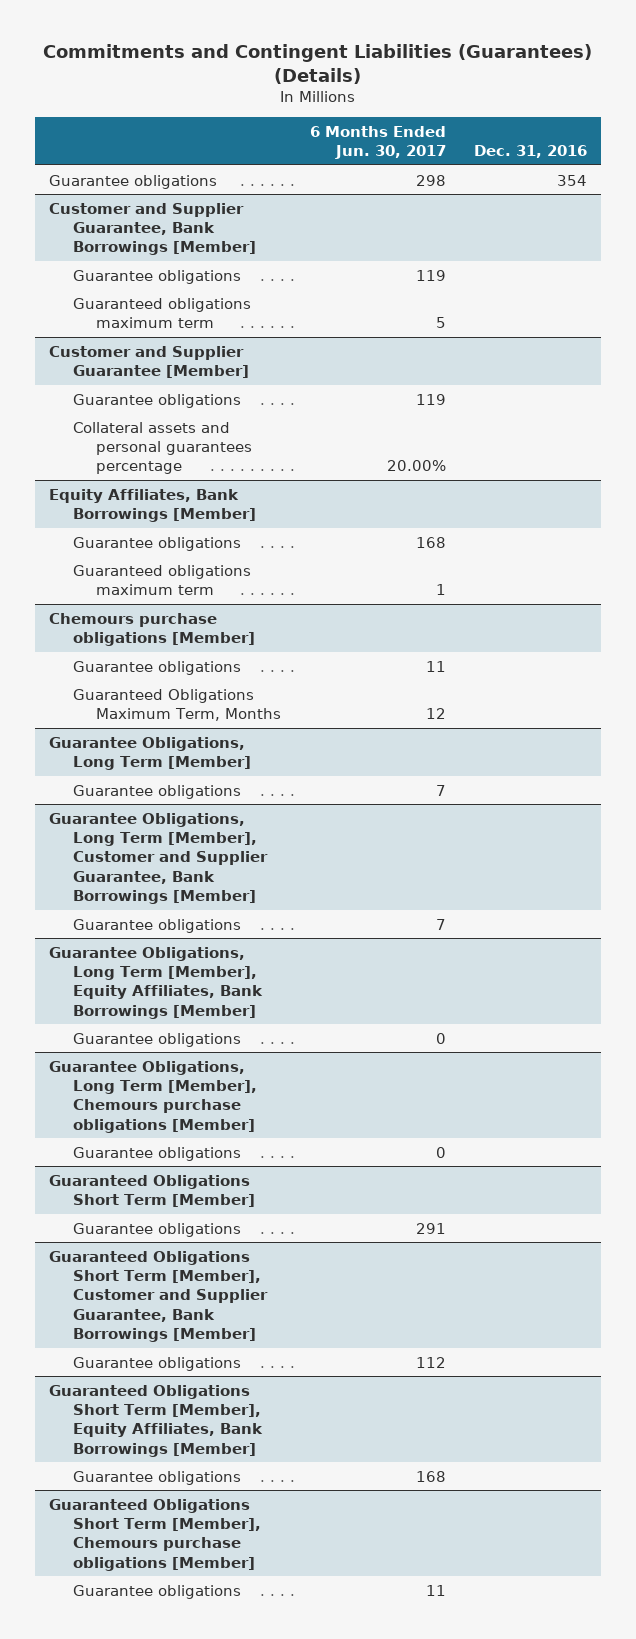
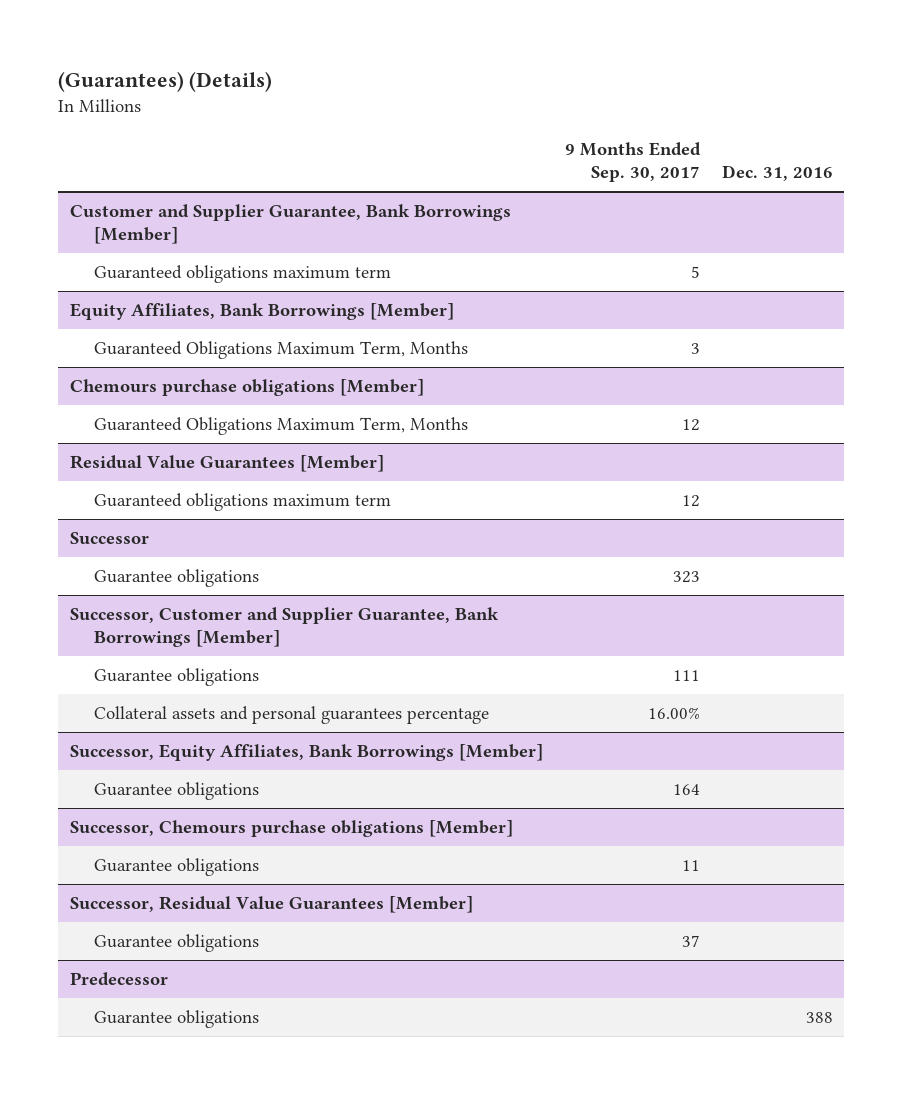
- Commitments and Contingent Liabilities (Guarantees) (Details)
+ (Guarantees) (Details)
- | 6 Months Ended Jun. 30, 2017 | Dec. 31, 2016
+ | 9 Months Ended Sep. 30, 2017 | Dec. 31, 2016
- Guarantee obligations | 298 | 354
@ Customer and Supplier Guarantee, Bank Borrowings [Member]
- Guarantee obligations | 119 |
- Customer and Supplier Guarantee [Member]
- Guarantee obligations | 119 |
- Collateral assets and personal guarantees percentage | 20.00% |
@ Equity Affiliates, Bank Borrowings [Member]
- Guarantee obligations | 168 |
- Guaranteed obligations maximum term | 1 |
+ Guaranteed Obligations Maximum Term, Months | 3 |
@ Chemours purchase obligations [Member]
- Guarantee obligations | 11 |
- Guarantee Obligations, Long Term [Member]
- Guarantee obligations | 7 |
- Guarantee Obligations, Long Term [Member], Customer and Supplier Guarantee, Bank Borrowings [Member]
+ Residual Value Guarantees [Member]
+ Guaranteed obligations maximum term | 12 |
+ Successor
+ Guarantee obligations | 323 |
+ Successor, Customer and Supplier Guarantee, Bank Borrowings [Member]
- Guarantee Obligations, Long Term [Member], Equity Affiliates, Bank Borrowings [Member]
- Guarantee obligations | 0 |
- Guarantee Obligations, Long Term [Member], Chemours purchase obligations [Member]
- Guarantee obligations | 0 |
- Guaranteed Obligations Short Term [Member]
- Guarantee obligations | 291 |
- Guaranteed Obligations Short Term [Member], Customer and Supplier Guarantee, Bank Borrowings [Member]
- Guarantee obligations | 112 |
- Guaranteed Obligations Short Term [Member], Equity Affiliates, Bank Borrowings [Member]
- Guarantee obligations | 168 |
- Guaranteed Obligations Short Term [Member], Chemours purchase obligations [Member]
- Guarantee obligations | 11 |
+ Collateral assets and personal guarantees percentage | 16.00% |
+ Successor, Equity Affiliates, Bank Borrowings [Member]
+ Guarantee obligations | 164 |
+ Successor, Chemours purchase obligations [Member]
+ Guarantee obligations | 11 |
+ Successor, Residual Value Guarantees [Member]
+ Guarantee obligations | 37 |
+ Predecessor
+ Guarantee obligations | | 388

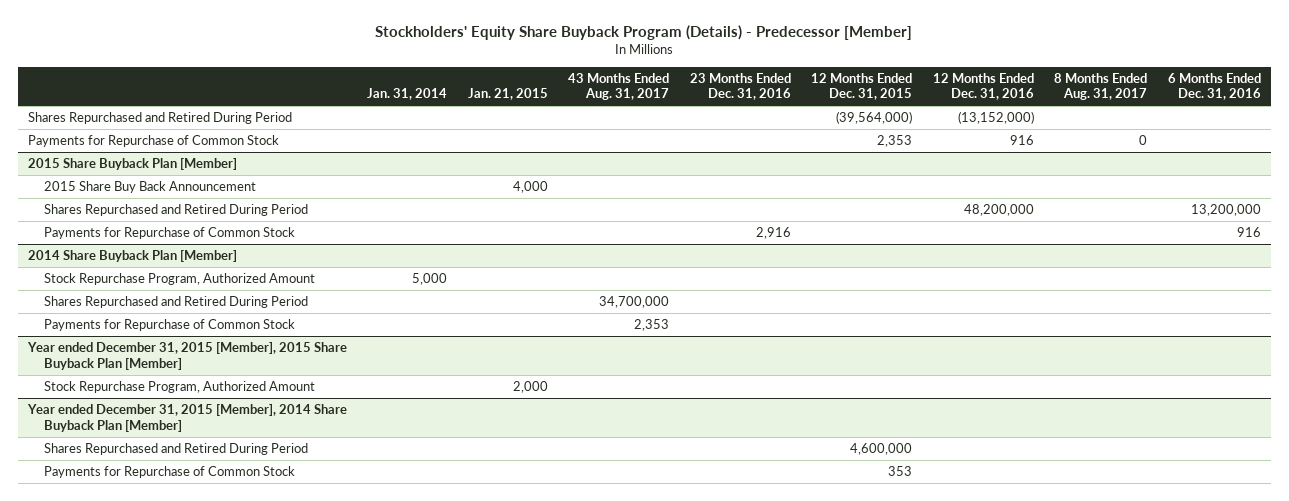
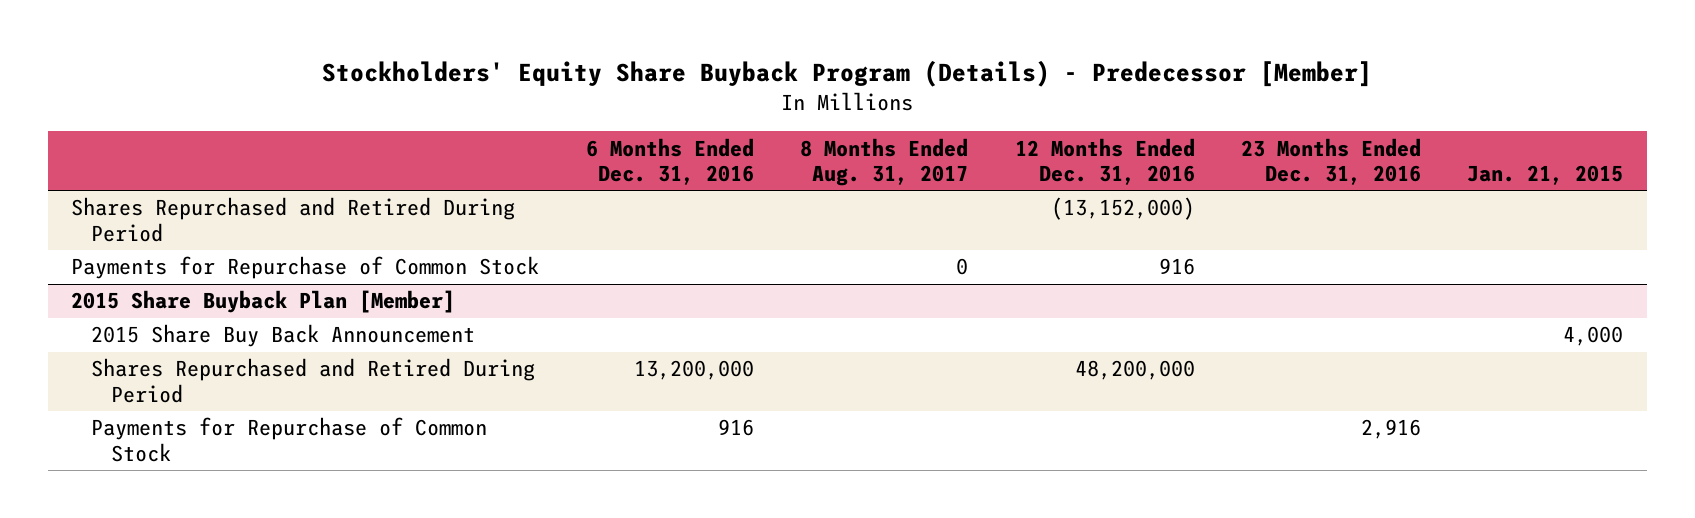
- | Jan. 31, 2014 | Jan. 21, 2015 | 43 Months Ended Aug. 31, 2017 | 23 Months Ended Dec. 31, 2016 | 12 Months Ended Dec. 31, 2015 | 12 Months Ended Dec. 31, 2016 | 8 Months Ended Aug. 31, 2017 | 6 Months Ended Dec. 31, 2016
+ | 6 Months Ended Dec. 31, 2016 | 8 Months Ended Aug. 31, 2017 | 12 Months Ended Dec. 31, 2016 | 23 Months Ended Dec. 31, 2016 | Jan. 21, 2015
- 2014 Share Buyback Plan [Member]
- Stock Repurchase Program, Authorized Amount | 5,000 | | | | | | |
- Shares Repurchased and Retired During Period | | | 34,700,000 | | | | |
- Payments for Repurchase of Common Stock | | | 2,353 | | | | |
- Year ended December 31, 2015 [Member], 2015 Share Buyback Plan [Member]
- Stock Repurchase Program, Authorized Amount | | 2,000 | | | | | |
- Year ended December 31, 2015 [Member], 2014 Share Buyback Plan [Member]
- Shares Repurchased and Retired During Period | | | | | 4,600,000 | | |
- Payments for Repurchase of Common Stock | | | | | 353 | | |

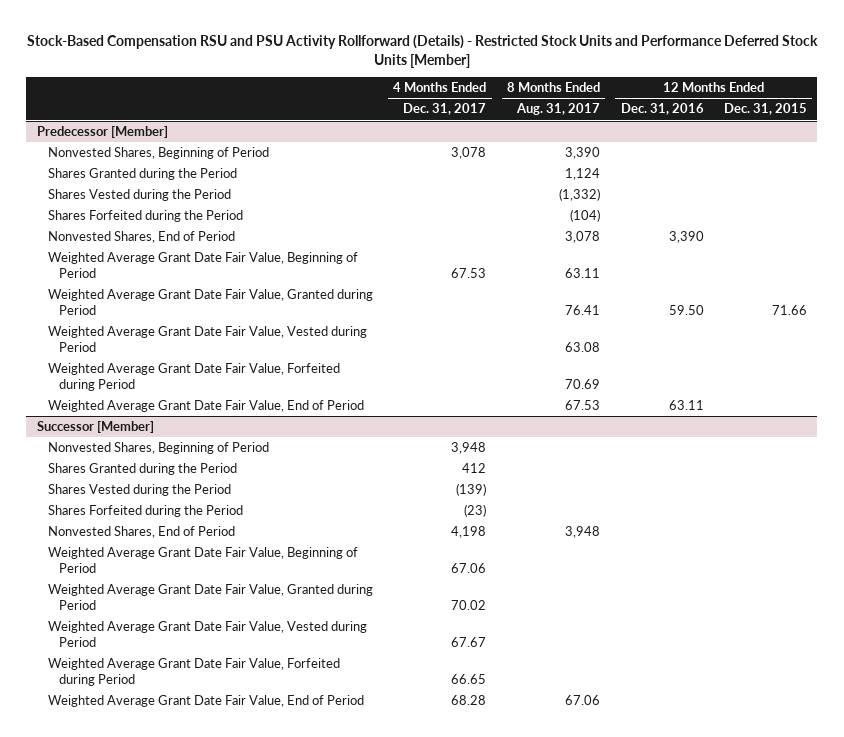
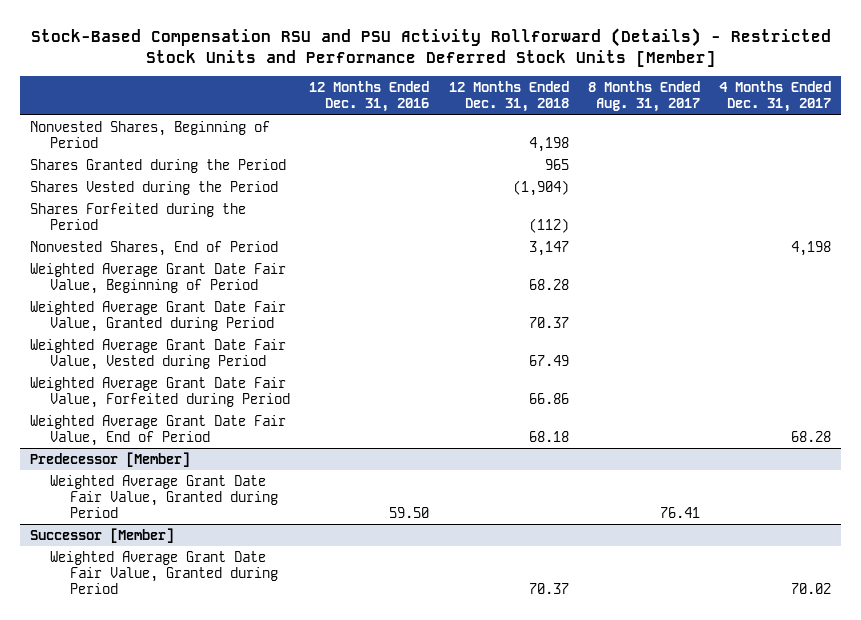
- | 4 Months Ended Dec. 31, 2017 | 8 Months Ended Aug. 31, 2017 | 12 Months Ended Dec. 31, 2016 | 12 Months Ended Dec. 31, 2015
+ | 12 Months Ended Dec. 31, 2016 | 12 Months Ended Dec. 31, 2018 | 8 Months Ended Aug. 31, 2017 | 4 Months Ended Dec. 31, 2017
+ Nonvested Shares, Beginning of Period | | 4,198 | |
+ Shares Granted during the Period | | 965 | |
+ Shares Vested during the Period | | (1,904) | |
+ Shares Forfeited during the Period | | (112) | |
+ Nonvested Shares, End of Period | | 3,147 | | 4,198
+ Weighted Average Grant Date Fair Value, Beginning of Period | | 68.28 | |
+ Weighted Average Grant Date Fair Value, Granted during Period | | 70.37 | |
+ Weighted Average Grant Date Fair Value, Vested during Period | | 67.49 | |
+ Weighted Average Grant Date Fair Value, Forfeited during Period | | 66.86 | |
+ Weighted Average Grant Date Fair Value, End of Period | | 68.18 | | 68.28
@ Predecessor [Member]
- Nonvested Shares, Beginning of Period | 3,078 | 3,390 | |
- Shares Granted during the Period | | 1,124 | |
- Shares Vested during the Period | | (1,332) | |
- Shares Forfeited during the Period | | (104) | |
- Nonvested Shares, End of Period | | 3,078 | 3,390 |
- Weighted Average Grant Date Fair Value, Beginning of Period | 67.53 | 63.11 | |
- Weighted Average Grant Date Fair Value, Vested during Period | | 63.08 | |
- Weighted Average Grant Date Fair Value, Forfeited during Period | | 70.69 | |
- Weighted Average Grant Date Fair Value, End of Period | | 67.53 | 63.11 |
@ Successor [Member]
- Nonvested Shares, Beginning of Period | 3,948 | | |
- Shares Granted during the Period | 412 | | |
- Shares Vested during the Period | (139) | | |
- Shares Forfeited during the Period | (23) | | |
- Nonvested Shares, End of Period | 4,198 | 3,948 | |
- Weighted Average Grant Date Fair Value, Beginning of Period | 67.06 | | |
- Weighted Average Grant Date Fair Value, Vested during Period | 67.67 | | |
- Weighted Average Grant Date Fair Value, Forfeited during Period | 66.65 | | |
- Weighted Average Grant Date Fair Value, End of Period | 68.28 | 67.06 | |

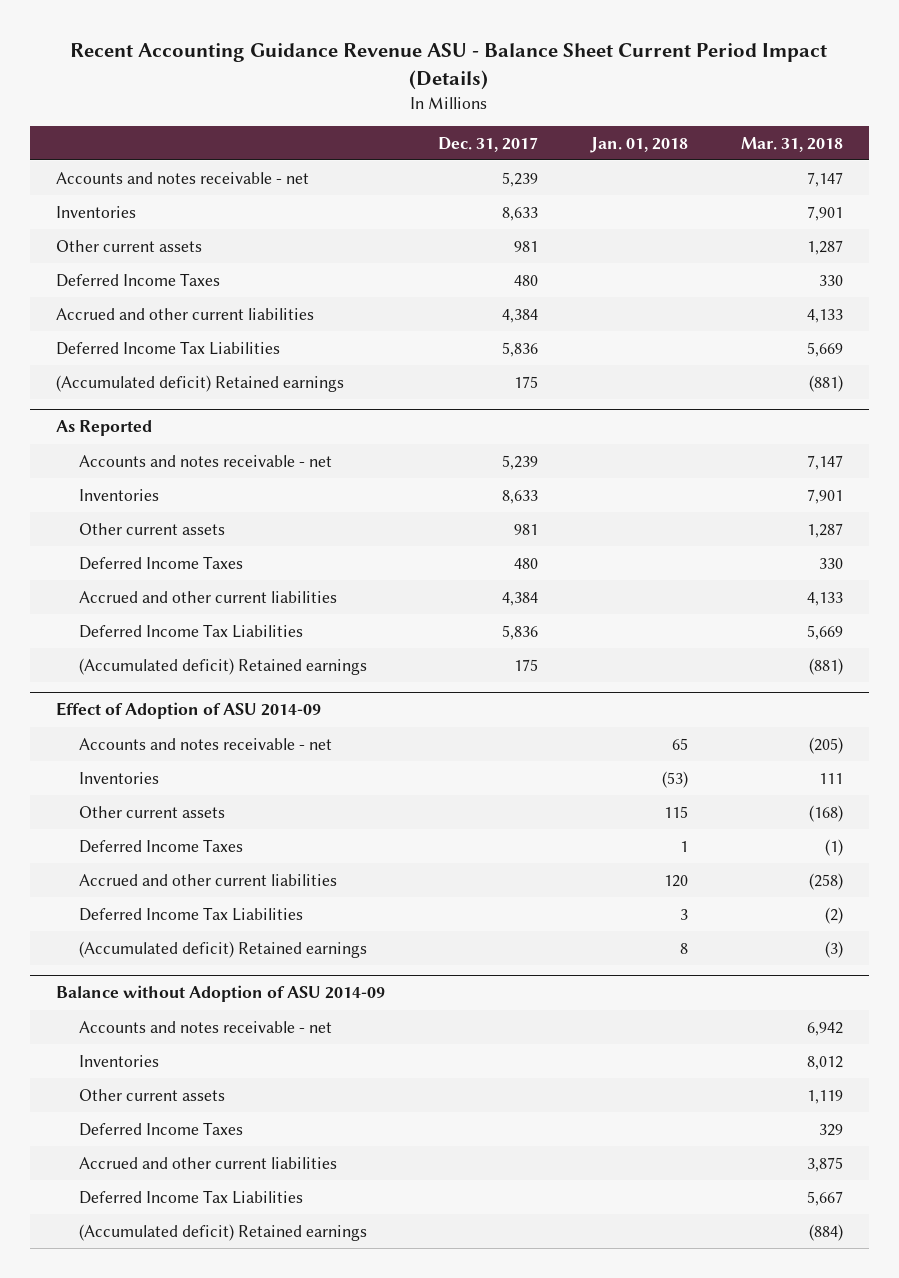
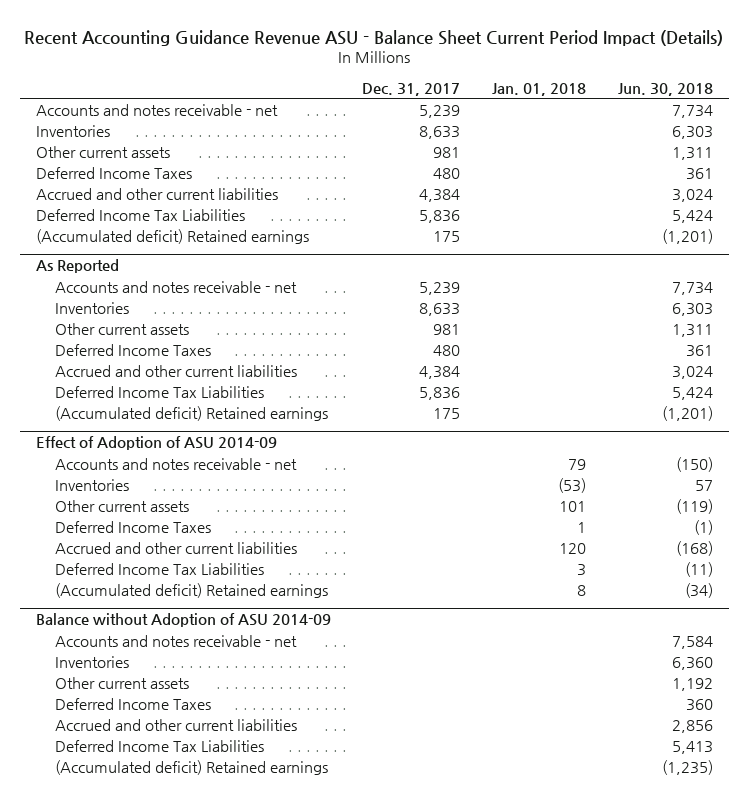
- | Dec. 31, 2017 | Jan. 01, 2018 | Mar. 31, 2018
+ | Dec. 31, 2017 | Jan. 01, 2018 | Jun. 30, 2018
@ Effect of Adoption of ASU 2014-09
- Accounts and notes receivable - net | | 65 | (205)
+ Accounts and notes receivable - net | | 79 | (150)
- Other current assets | | 115 | (168)
+ Other current assets | | 101 | (119)

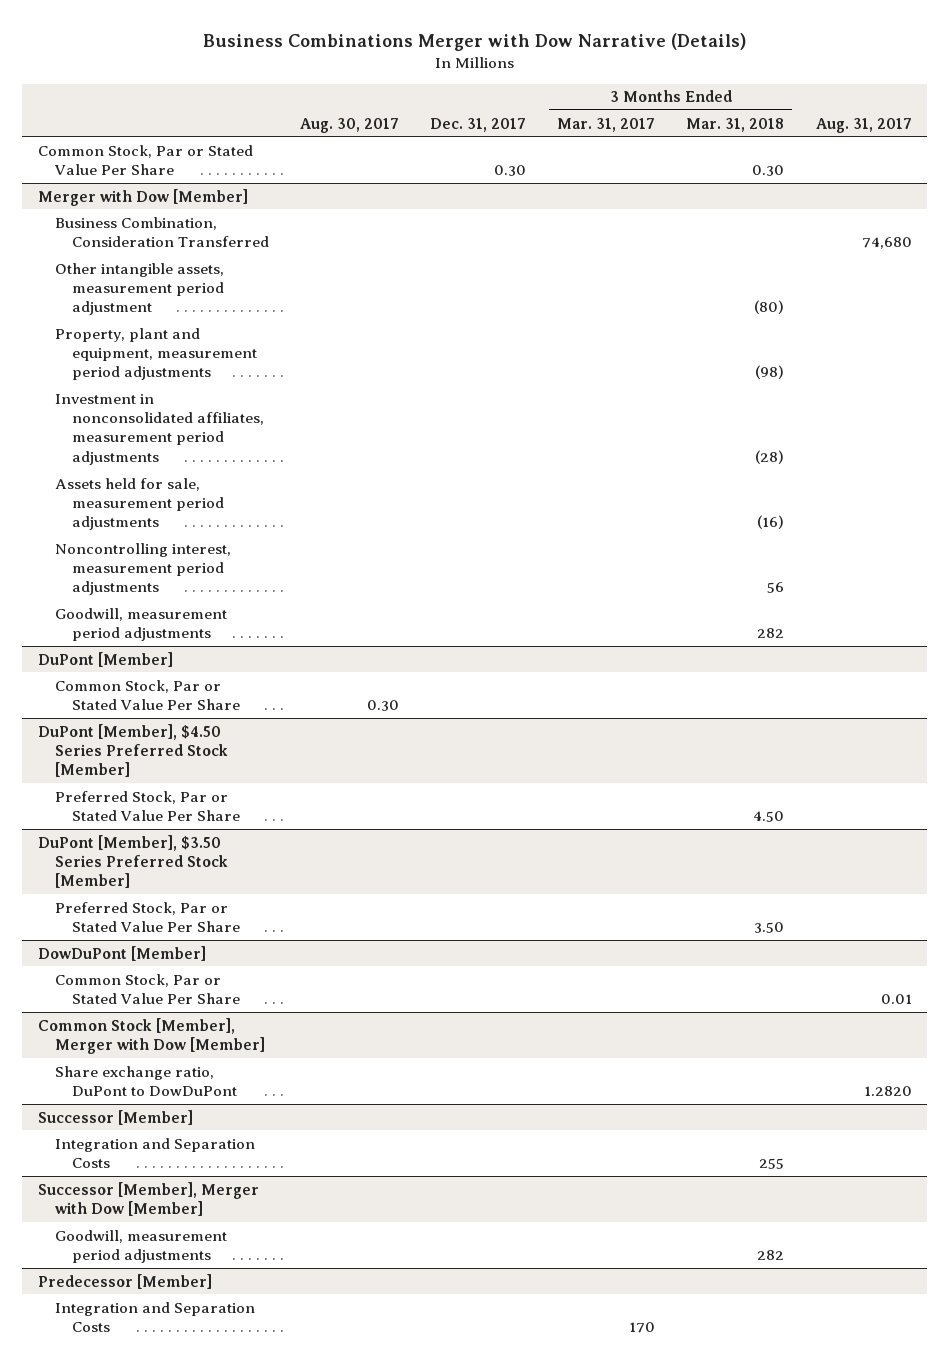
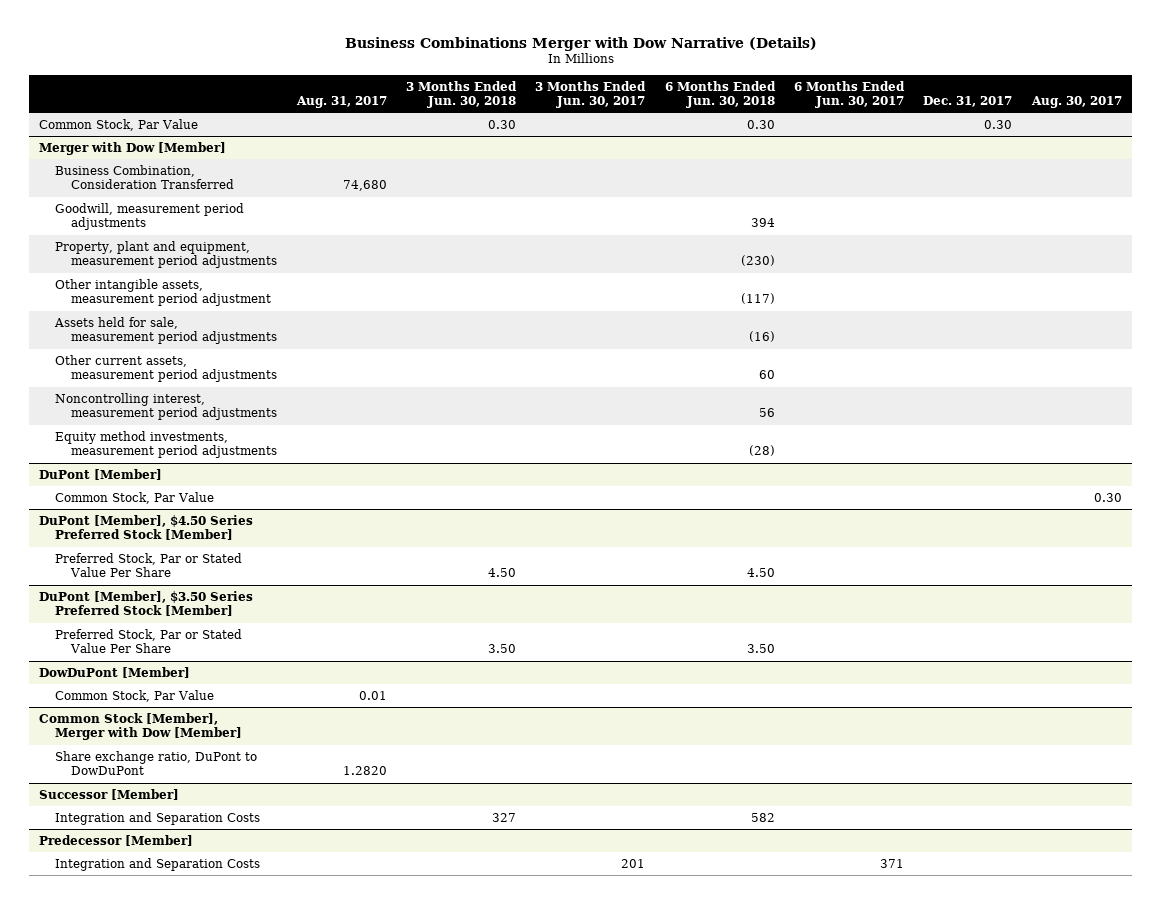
- | Aug. 30, 2017 | Dec. 31, 2017 | 3 Months Ended Mar. 31, 2017 | 3 Months Ended Mar. 31, 2018 | Aug. 31, 2017
+ | Aug. 31, 2017 | 3 Months Ended Jun. 30, 2018 | 3 Months Ended Jun. 30, 2017 | 6 Months Ended Jun. 30, 2018 | 6 Months Ended Jun. 30, 2017 | Dec. 31, 2017 | Aug. 30, 2017
- Common Stock, Par or Stated Value Per Share | | 0.30 | | 0.30 |
+ Common Stock, Par Value | | 0.30 | | 0.30 | | 0.30 |
@ Merger with Dow [Member]
moved up: Goodwill, measurement period adjustments | | | | 394 | | |
- Investment in nonconsolidated affiliates, measurement period adjustments | | | | (28) |
moved down: Other intangible assets, measurement period adjustment | | | | (117) | | |
+ Other current assets, measurement period adjustments | | | | 60 | | |
+ Equity method investments, measurement period adjustments | | | | (28) | | |
@ DuPont [Member]
- Common Stock, Par or Stated Value Per Share | 0.30 | | | |
+ Common Stock, Par Value | | | | | | | 0.30
@ DowDuPont [Member]
- Common Stock, Par or Stated Value Per Share | | | | | 0.01
+ Common Stock, Par Value | 0.01 | | | | | |
- Successor [Member], Merger with Dow [Member]
- Goodwill, measurement period adjustments | | | | 282 |

